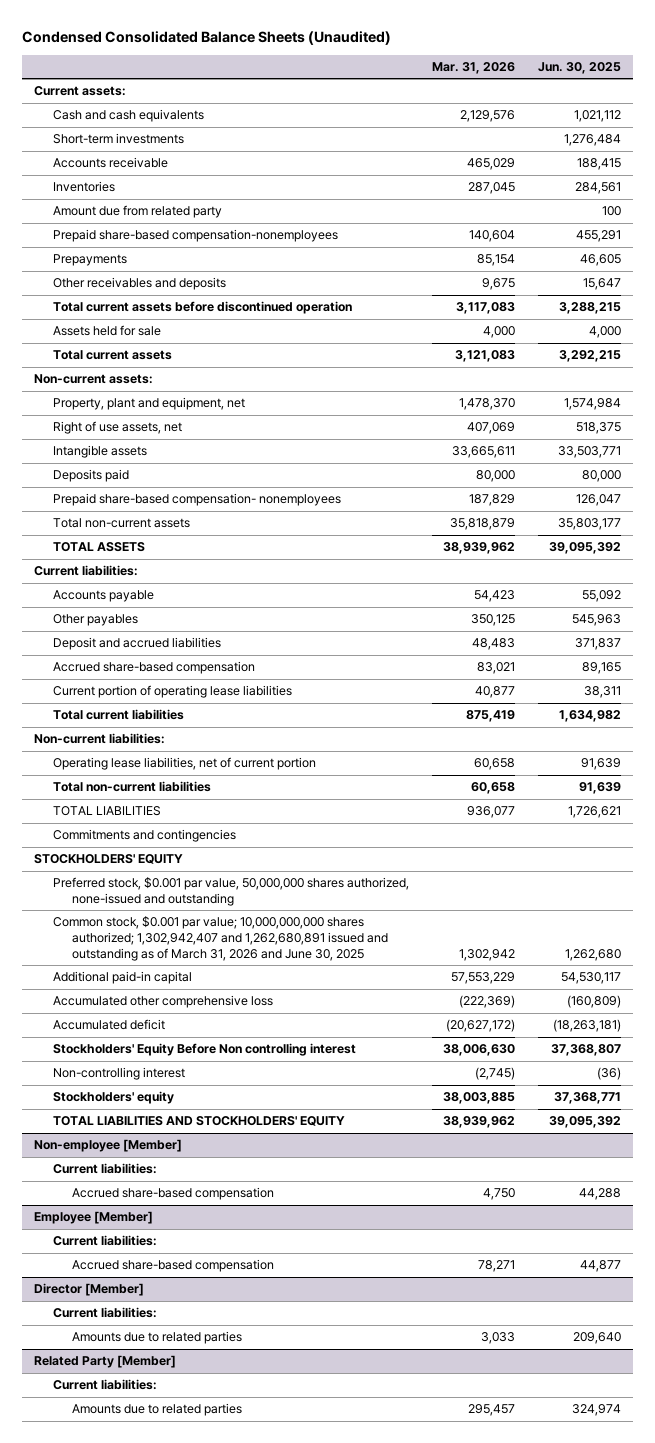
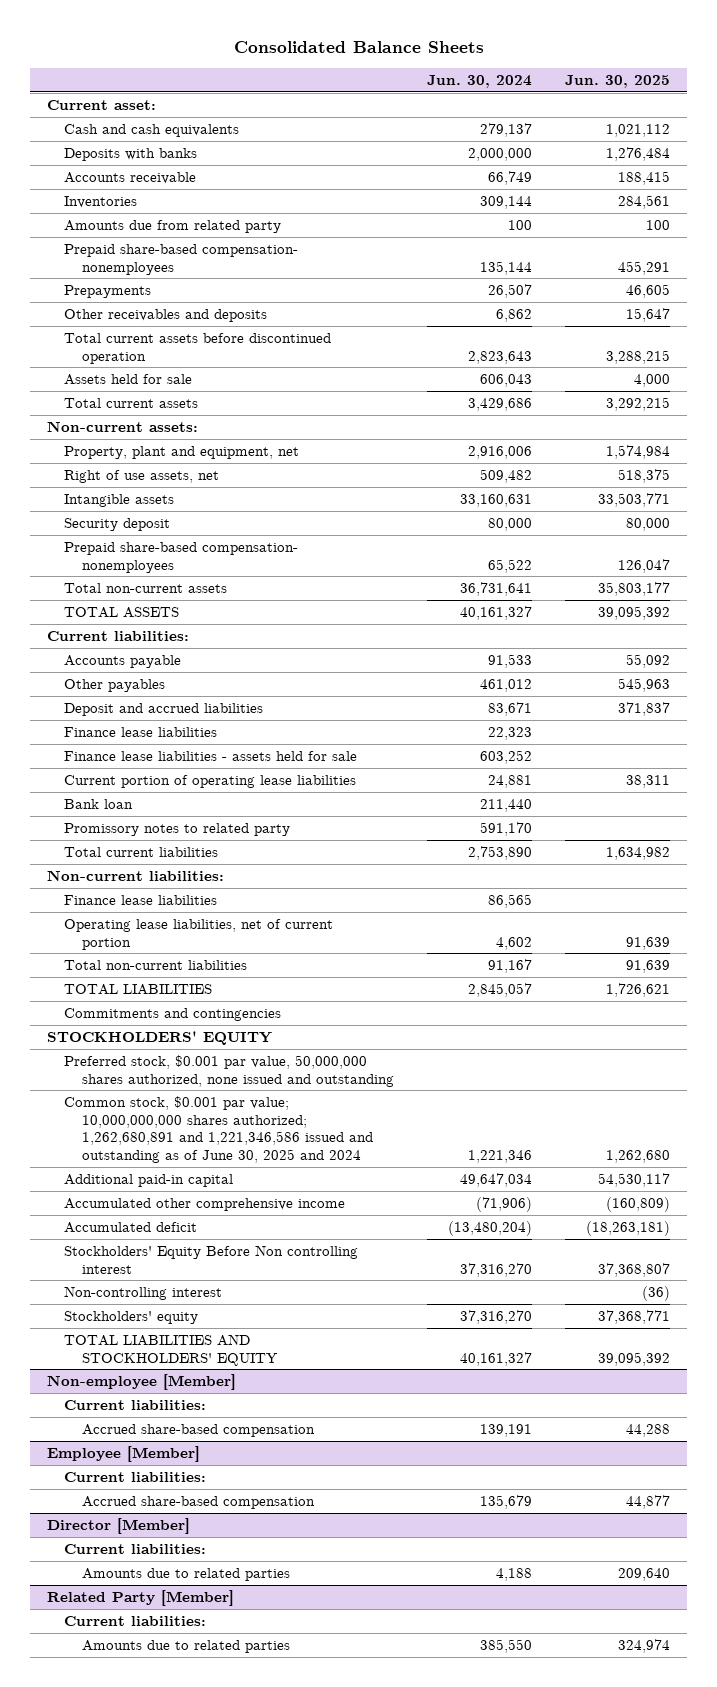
- Condensed Consolidated Balance Sheets (Unaudited)
+ Consolidated Balance Sheets
- | Mar. 31, 2026 | Jun. 30, 2025
+ | Jun. 30, 2024 | Jun. 30, 2025
- Current assets:
+ Current asset:
- Short-term investments | | 1,276,484
+ Deposits with banks | 2,000,000 | 1,276,484
- Amount due from related party | | 100
- Prepaid share-based compensation-nonemployees | 140,604 | 455,291
+ Amounts due from related party | 100 | 100
+ Prepaid share-based compensation- nonemployees | 135,144 | 455,291
- Deposits paid | 80,000 | 80,000
+ Security deposit | 80,000 | 80,000
- Accrued share-based compensation | 83,021 | 89,165
+ Finance lease liabilities | 22,323 |
+ Finance lease liabilities - assets held for sale | 603,252 |
+ Bank loan | 211,440 |
+ Promissory notes to related party | 591,170 |
+ Finance lease liabilities | 86,565 |
- Preferred stock, $0.001 par value, 50,000,000 shares authorized, none-issued and outstanding
- Common stock, $0.001 par value; 10,000,000,000 shares authorized; 1,302,942,407 and 1,262,680,891 issued and outstanding as of March 31, 2026 and June 30, 2025 | 1,302,942 | 1,262,680
+ Preferred stock, $0.001 par value, 50,000,000 shares authorized, none issued and outstanding
+ Common stock, $0.001 par value; 10,000,000,000 shares authorized; 1,262,680,891 and 1,221,346,586 issued and outstanding as of June 30, 2025 and 2024 | 1,221,346 | 1,262,680
- Accumulated other comprehensive loss | (222,369) | (160,809)
+ Accumulated other comprehensive income | (71,906) | (160,809)

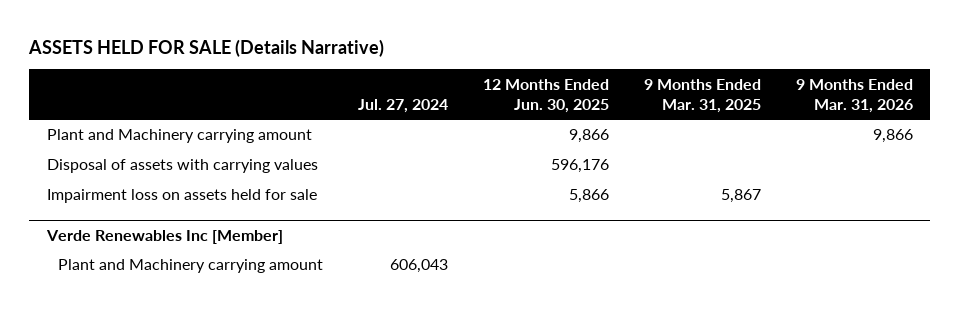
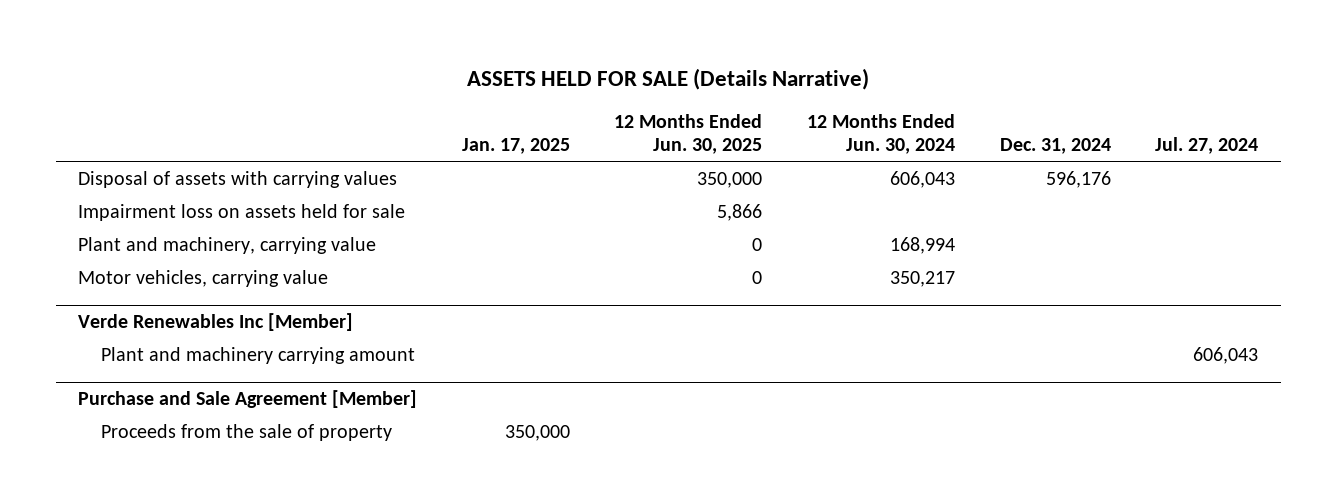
- | Jul. 27, 2024 | 12 Months Ended Jun. 30, 2025 | 9 Months Ended Mar. 31, 2025 | 9 Months Ended Mar. 31, 2026
+ | Jan. 17, 2025 | 12 Months Ended Jun. 30, 2025 | 12 Months Ended Jun. 30, 2024 | Dec. 31, 2024 | Jul. 27, 2024
- Plant and Machinery carrying amount | | 9,866 | | 9,866
- Disposal of assets with carrying values | | 596,176 | |
+ Disposal of assets with carrying values | | 350,000 | 606,043 | 596,176 |
+ Plant and machinery, carrying value | | 0 | 168,994 | |
+ Motor vehicles, carrying value | | 0 | 350,217 | |
@ Verde Renewables Inc [Member]
- Plant and Machinery carrying amount | 606,043 | | |
+ Plant and machinery carrying amount | | | | | 606,043
+ Purchase and Sale Agreement [Member]
+ Proceeds from the sale of property | 350,000 | | | |

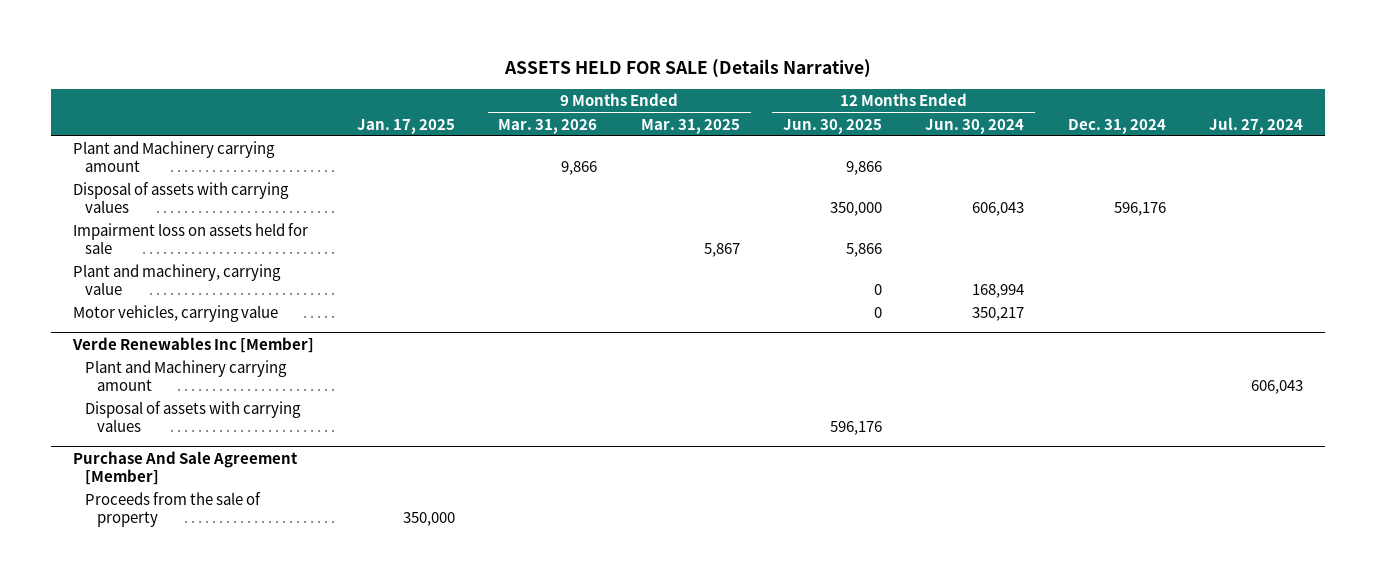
- | Jan. 17, 2025 | 12 Months Ended Jun. 30, 2025 | 12 Months Ended Jun. 30, 2024 | Dec. 31, 2024 | Jul. 27, 2024
+ | Jan. 17, 2025 | 9 Months Ended Mar. 31, 2026 | 9 Months Ended Mar. 31, 2025 | 12 Months Ended Jun. 30, 2025 | 12 Months Ended Jun. 30, 2024 | Dec. 31, 2024 | Jul. 27, 2024
+ Plant and Machinery carrying amount | | 9,866 | | 9,866 | | |
@ Verde Renewables Inc [Member]
- Plant and machinery carrying amount | | | | | 606,043
- Purchase and Sale Agreement [Member]
@ Verde Renewables Inc [Member]
+ Plant and Machinery carrying amount | | | | | | | 606,043
+ Disposal of assets with carrying values | | | | 596,176 | | |
+ Purchase And Sale Agreement [Member]

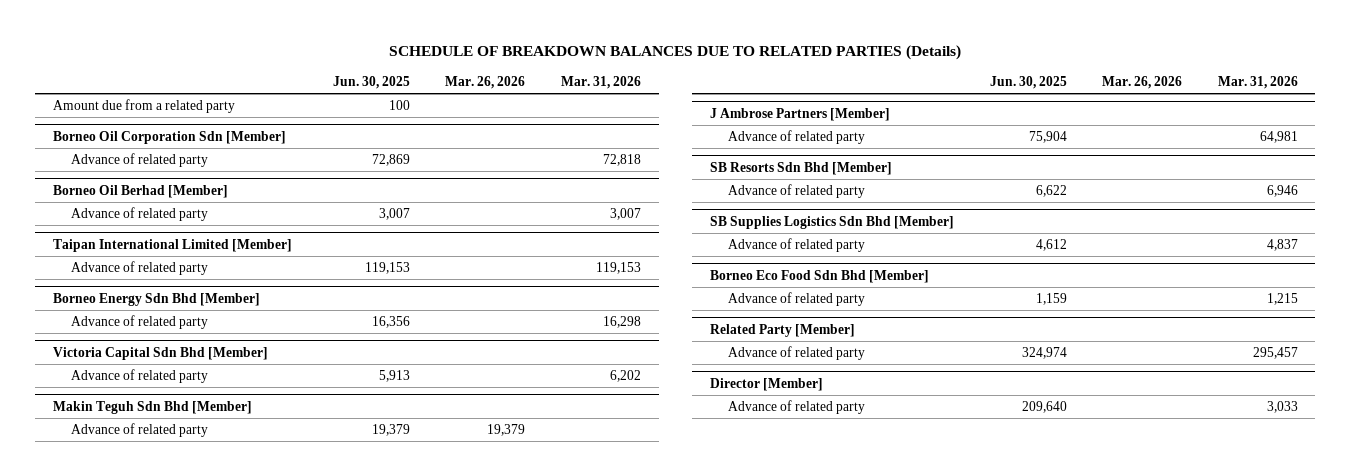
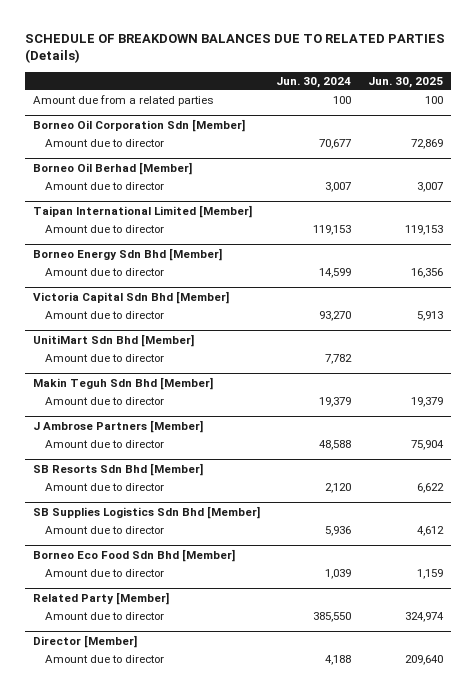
- | Jun. 30, 2025 | Mar. 26, 2026 | Mar. 31, 2026
+ | Jun. 30, 2024 | Jun. 30, 2025
- Amount due from a related party | 100 | |
+ Amount due from a related parties | 100 | 100
@ Borneo Oil Corporation Sdn [Member]
- Advance of related party | 72,869 | | 72,818
+ Amount due to director | 70,677 | 72,869
@ Borneo Oil Berhad [Member]
- Advance of related party | 3,007 | | 3,007
+ Amount due to director | 3,007 | 3,007
@ Taipan International Limited [Member]
- Advance of related party | 119,153 | | 119,153
+ Amount due to director | 119,153 | 119,153
@ Borneo Energy Sdn Bhd [Member]
- Advance of related party | 16,356 | | 16,298
+ Amount due to director | 14,599 | 16,356
@ Victoria Capital Sdn Bhd [Member]
- Advance of related party | 5,913 | | 6,202
+ Amount due to director | 93,270 | 5,913
+ UnitiMart Sdn Bhd [Member]
+ Amount due to director | 7,782 |
@ Makin Teguh Sdn Bhd [Member]
- Advance of related party | 19,379 | 19,379 |
+ Amount due to director | 19,379 | 19,379
@ J Ambrose Partners [Member]
- Advance of related party | 75,904 | | 64,981
+ Amount due to director | 48,588 | 75,904
@ SB Resorts Sdn Bhd [Member]
- Advance of related party | 6,622 | | 6,946
+ Amount due to director | 2,120 | 6,622
@ SB Supplies Logistics Sdn Bhd [Member]
- Advance of related party | 4,612 | | 4,837
+ Amount due to director | 5,936 | 4,612
@ Borneo Eco Food Sdn Bhd [Member]
- Advance of related party | 1,159 | | 1,215
+ Amount due to director | 1,039 | 1,159
@ Related Party [Member]
- Advance of related party | 324,974 | | 295,457
+ Amount due to director | 385,550 | 324,974
@ Director [Member]
- Advance of related party | 209,640 | | 3,033
+ Amount due to director | 4,188 | 209,640

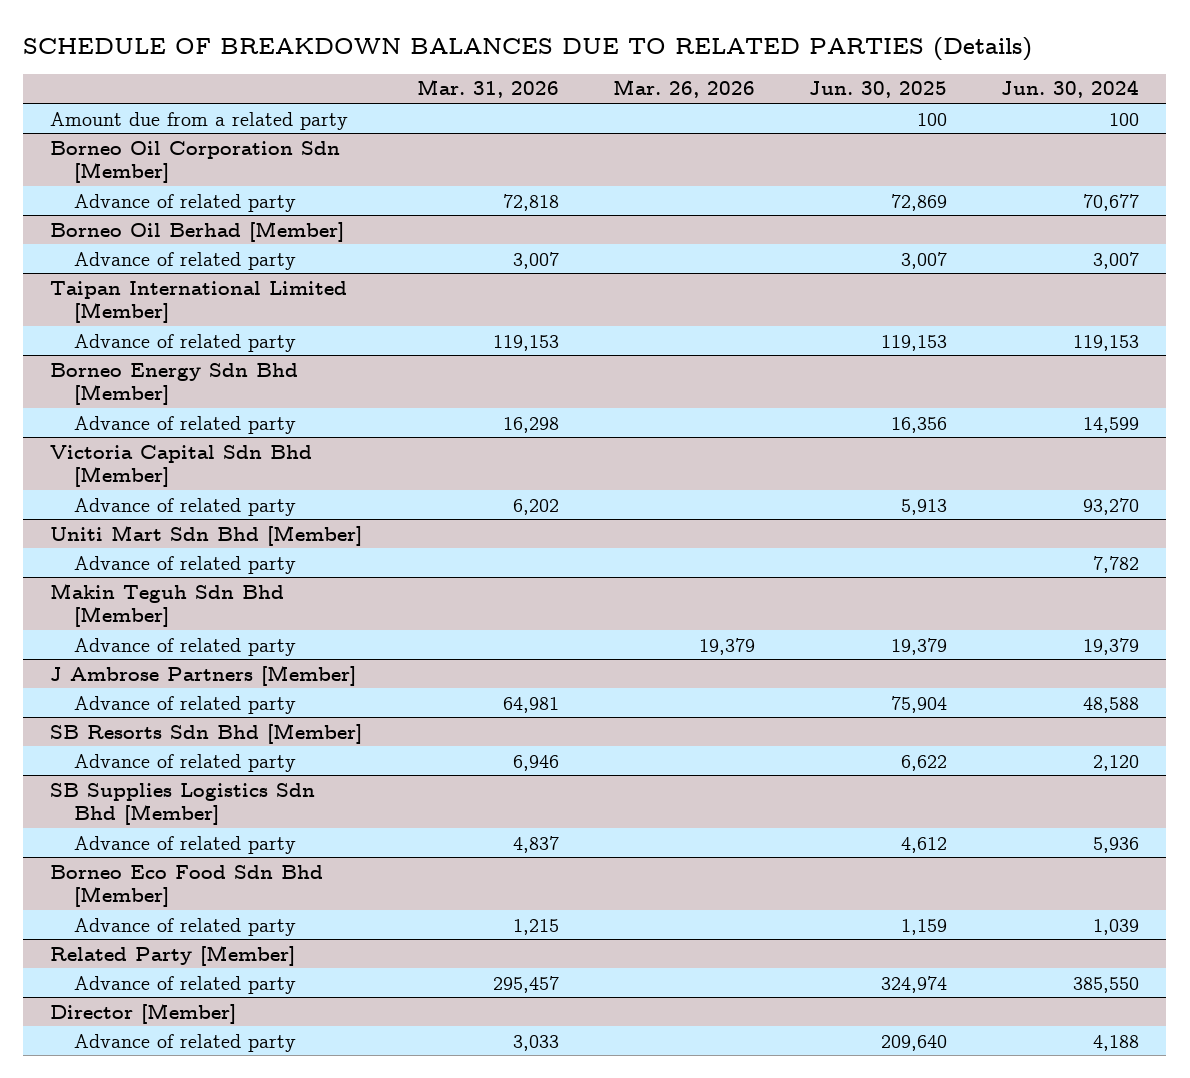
- | Jun. 30, 2024 | Jun. 30, 2025
+ | Mar. 31, 2026 | Mar. 26, 2026 | Jun. 30, 2025 | Jun. 30, 2024
- Amount due from a related parties | 100 | 100
+ Amount due from a related party | | | 100 | 100
@ Borneo Oil Corporation Sdn [Member]
- Amount due to director | 70,677 | 72,869
+ Advance of related party | 72,818 | | 72,869 | 70,677
@ Borneo Oil Berhad [Member]
- Amount due to director | 3,007 | 3,007
+ Advance of related party | 3,007 | | 3,007 | 3,007
@ Taipan International Limited [Member]
- Amount due to director | 119,153 | 119,153
+ Advance of related party | 119,153 | | 119,153 | 119,153
@ Borneo Energy Sdn Bhd [Member]
- Amount due to director | 14,599 | 16,356
+ Advance of related party | 16,298 | | 16,356 | 14,599
@ Victoria Capital Sdn Bhd [Member]
- Amount due to director | 93,270 | 5,913
- UnitiMart Sdn Bhd [Member]
- Amount due to director | 7,782 |
@ Victoria Capital Sdn Bhd [Member]
+ Advance of related party | 6,202 | | 5,913 | 93,270
+ Uniti Mart Sdn Bhd [Member]
+ Advance of related party | | | | 7,782
@ Makin Teguh Sdn Bhd [Member]
- Amount due to director | 19,379 | 19,379
+ Advance of related party | | 19,379 | 19,379 | 19,379
@ J Ambrose Partners [Member]
- Amount due to director | 48,588 | 75,904
+ Advance of related party | 64,981 | | 75,904 | 48,588
@ SB Resorts Sdn Bhd [Member]
- Amount due to director | 2,120 | 6,622
+ Advance of related party | 6,946 | | 6,622 | 2,120
@ SB Supplies Logistics Sdn Bhd [Member]
- Amount due to director | 5,936 | 4,612
+ Advance of related party | 4,837 | | 4,612 | 5,936
@ Borneo Eco Food Sdn Bhd [Member]
- Amount due to director | 1,039 | 1,159
+ Advance of related party | 1,215 | | 1,159 | 1,039
@ Related Party [Member]
- Amount due to director | 385,550 | 324,974
+ Advance of related party | 295,457 | | 324,974 | 385,550
@ Director [Member]
- Amount due to director | 4,188 | 209,640
+ Advance of related party | 3,033 | | 209,640 | 4,188

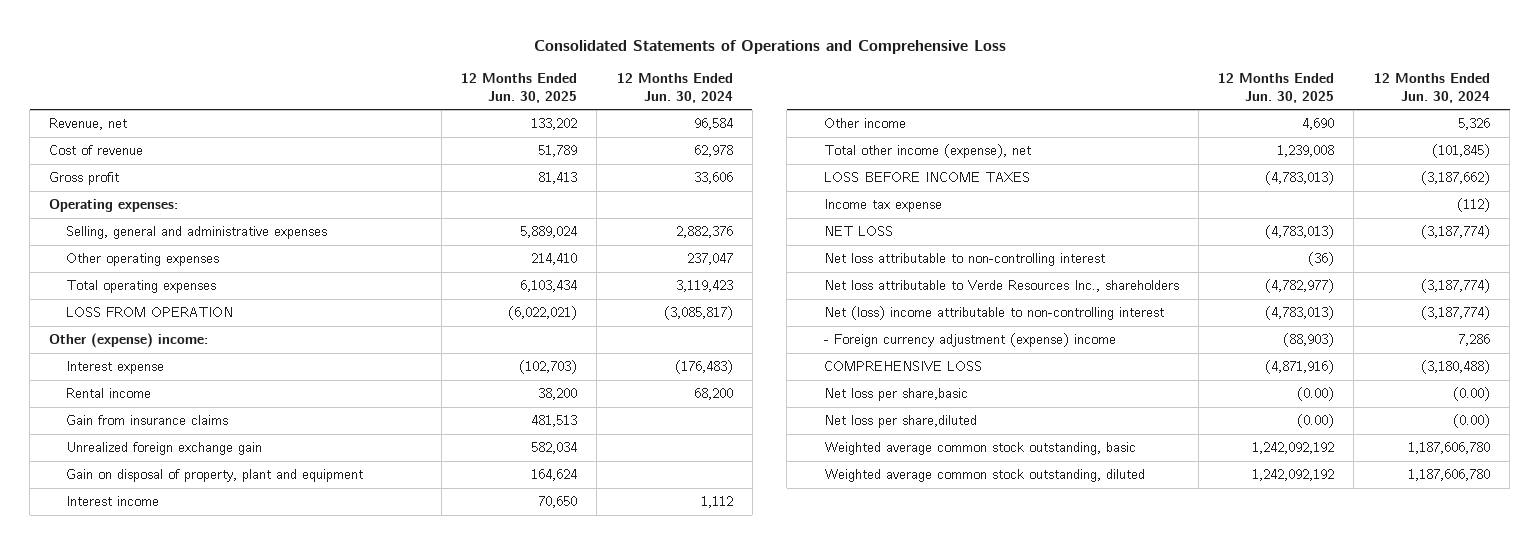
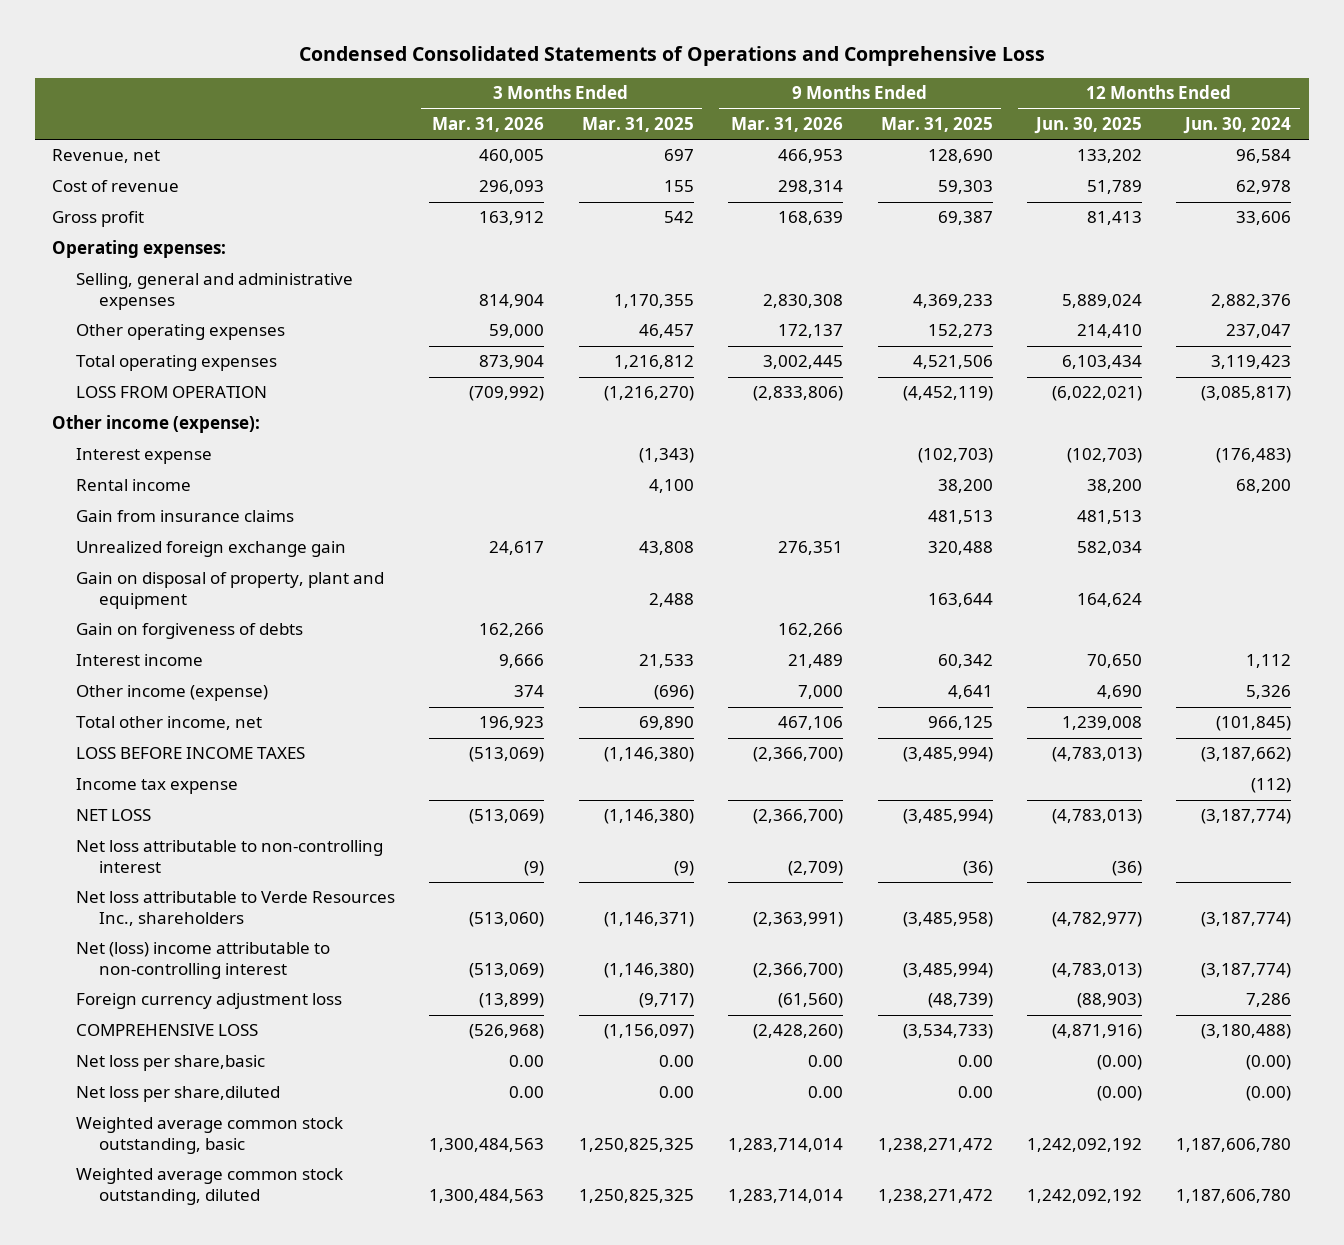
- Consolidated Statements of Operations and Comprehensive Loss
+ Condensed Consolidated Statements of Operations and Comprehensive Loss
- | 12 Months Ended Jun. 30, 2025 | 12 Months Ended Jun. 30, 2024
+ | 3 Months Ended Mar. 31, 2026 | 3 Months Ended Mar. 31, 2025 | 9 Months Ended Mar. 31, 2026 | 9 Months Ended Mar. 31, 2025 | 12 Months Ended Jun. 30, 2025 | 12 Months Ended Jun. 30, 2024
- Other (expense) income:
+ Other income (expense):
+ Gain on forgiveness of debts | 162,266 | | 162,266 | | |
- Other income | 4,690 | 5,326
- Total other income (expense), net | 1,239,008 | (101,845)
+ Other income (expense) | 374 | (696) | 7,000 | 4,641 | 4,690 | 5,326
+ Total other income, net | 196,923 | 69,890 | 467,106 | 966,125 | 1,239,008 | (101,845)
- - Foreign currency adjustment (expense) income | (88,903) | 7,286
+ Foreign currency adjustment loss | (13,899) | (9,717) | (61,560) | (48,739) | (88,903) | 7,286

